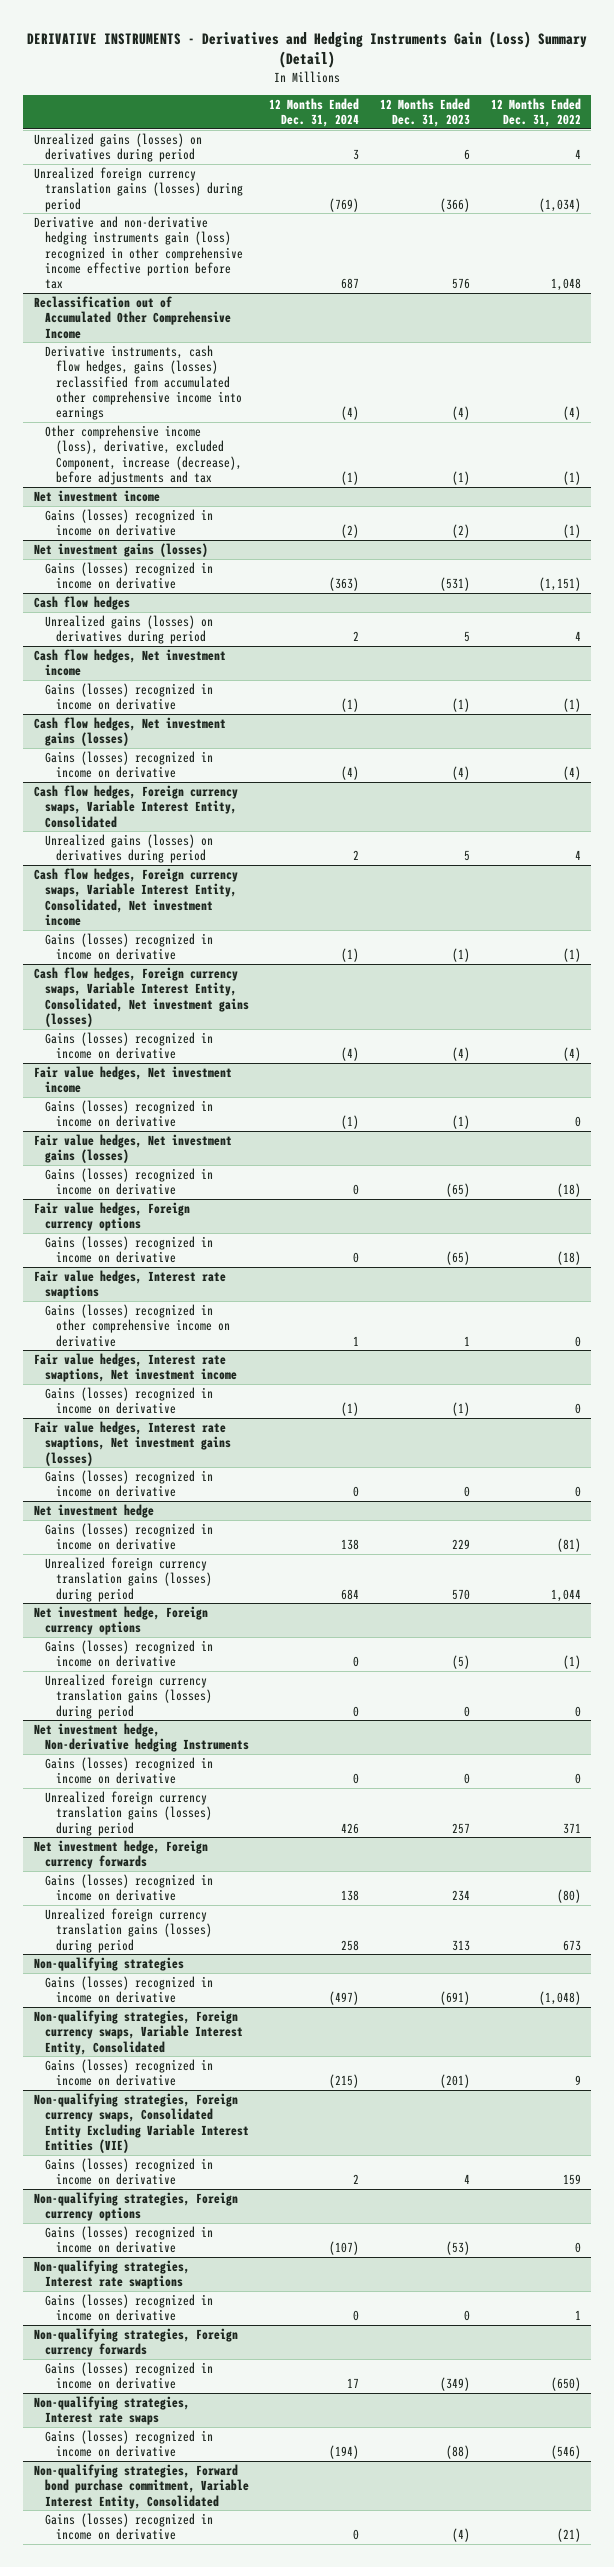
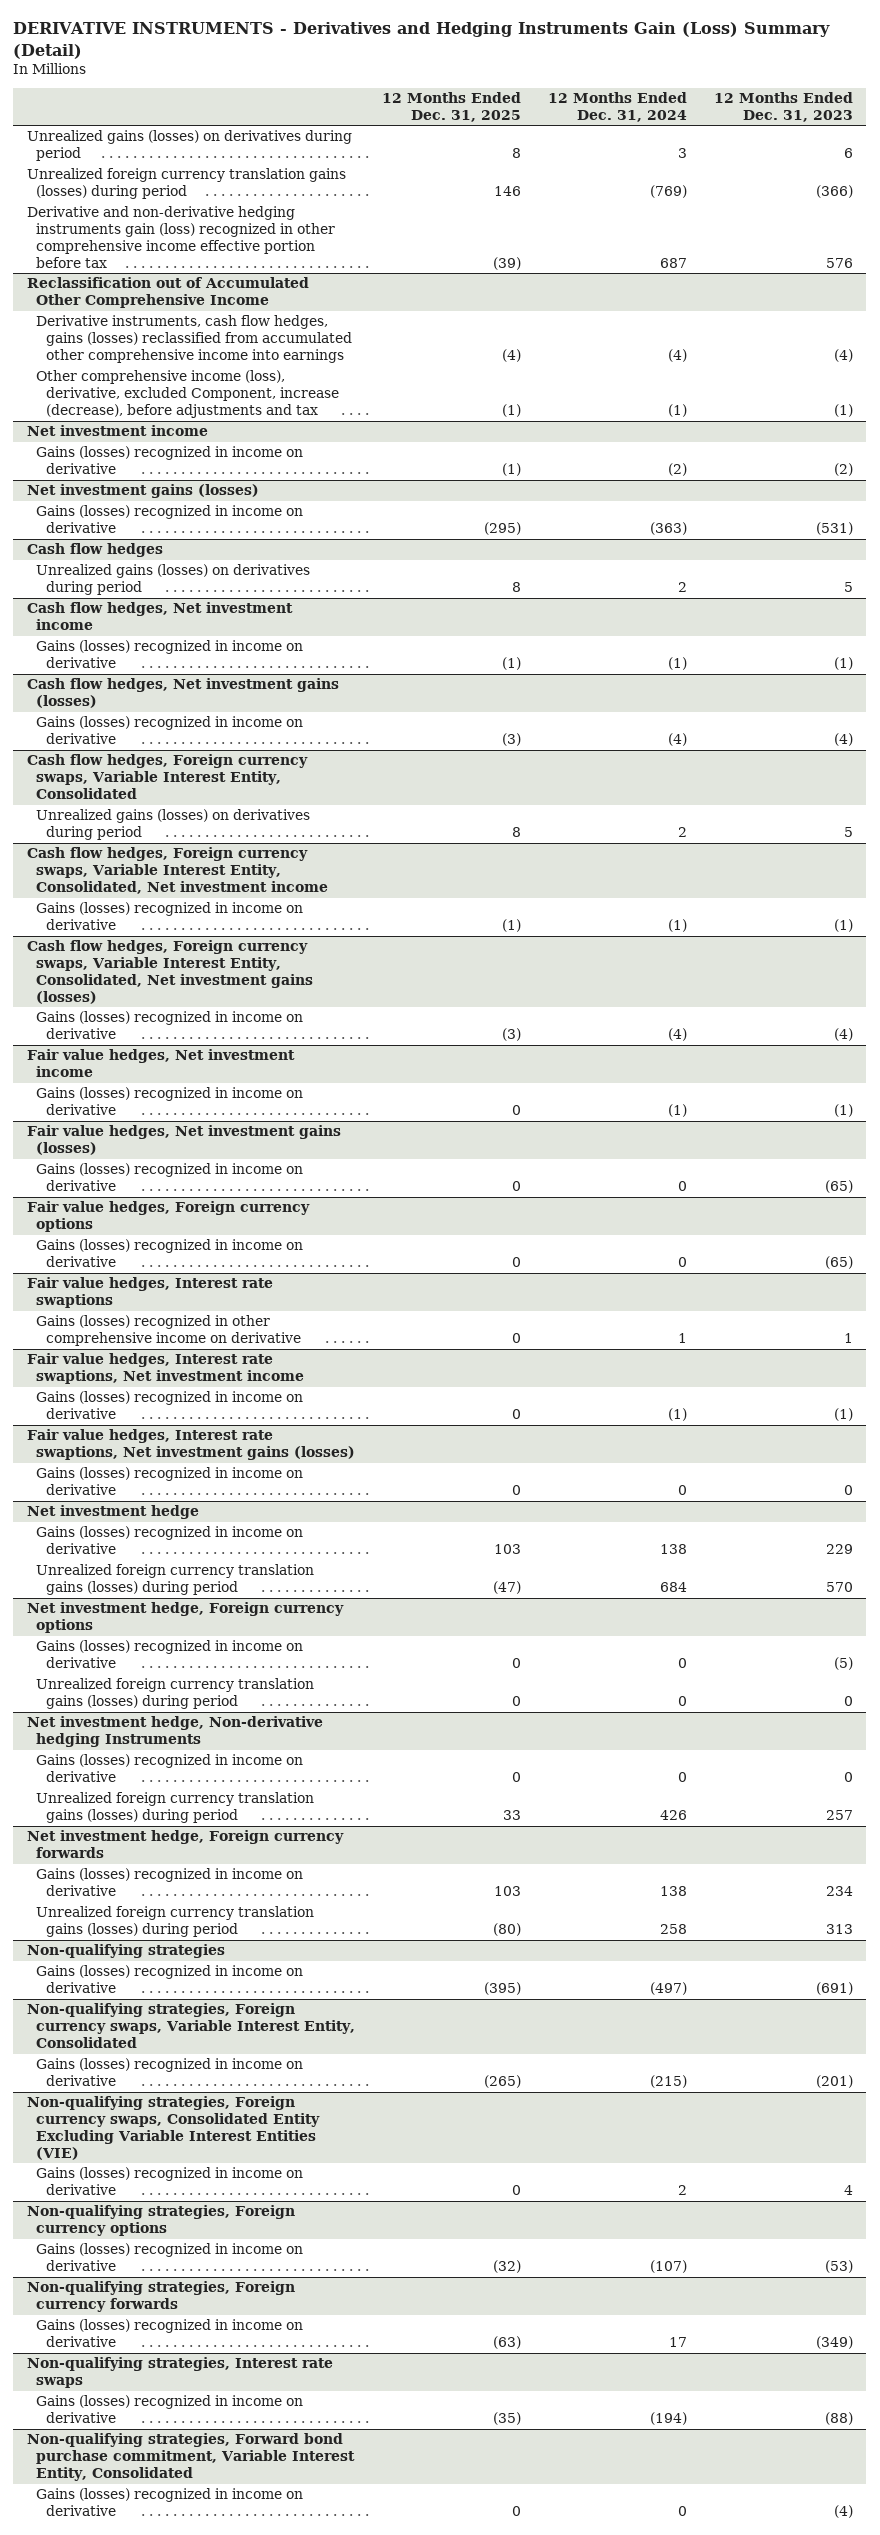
- | 12 Months Ended Dec. 31, 2024 | 12 Months Ended Dec. 31, 2023 | 12 Months Ended Dec. 31, 2022
+ | 12 Months Ended Dec. 31, 2025 | 12 Months Ended Dec. 31, 2024 | 12 Months Ended Dec. 31, 2023
- Non-qualifying strategies, Interest rate swaptions
- Gains (losses) recognized in income on derivative | 0 | 0 | 1

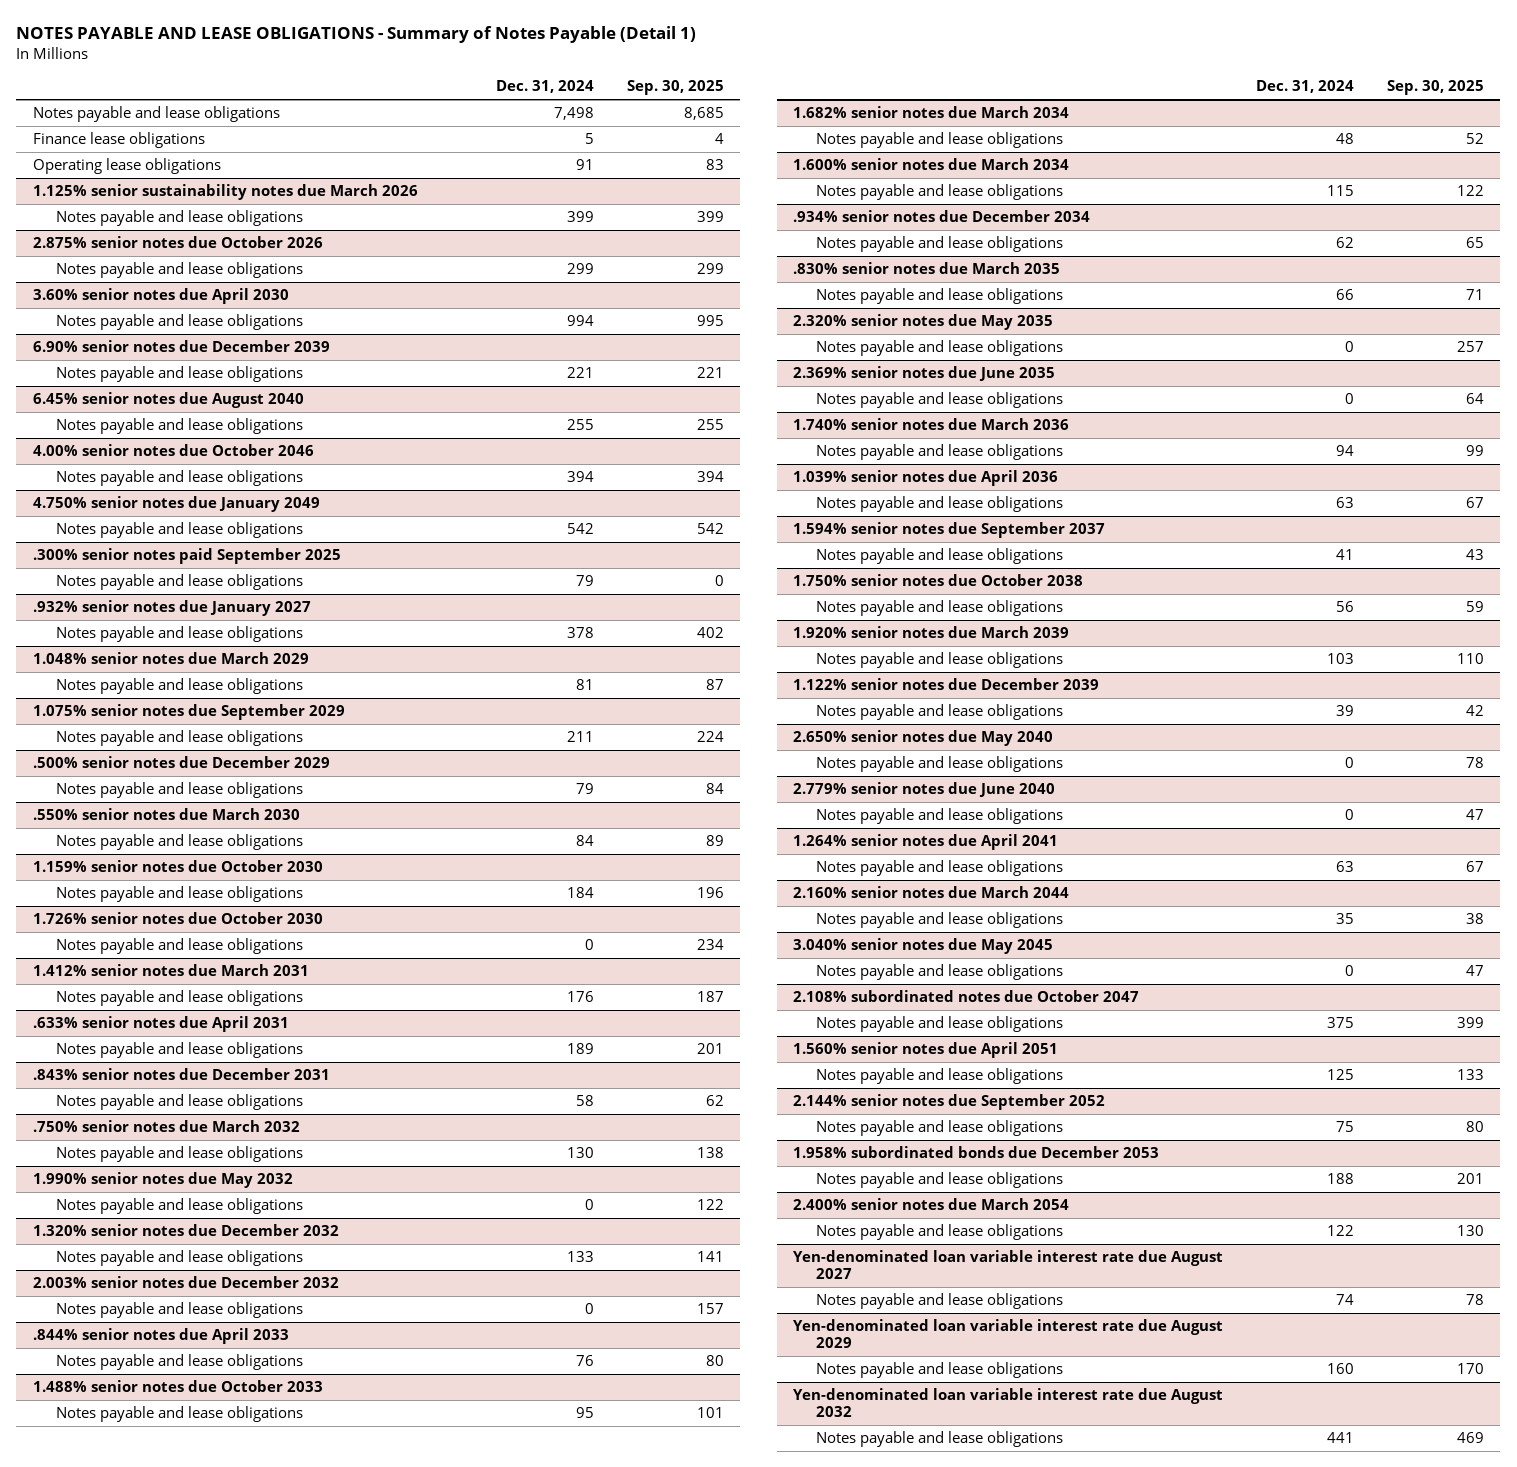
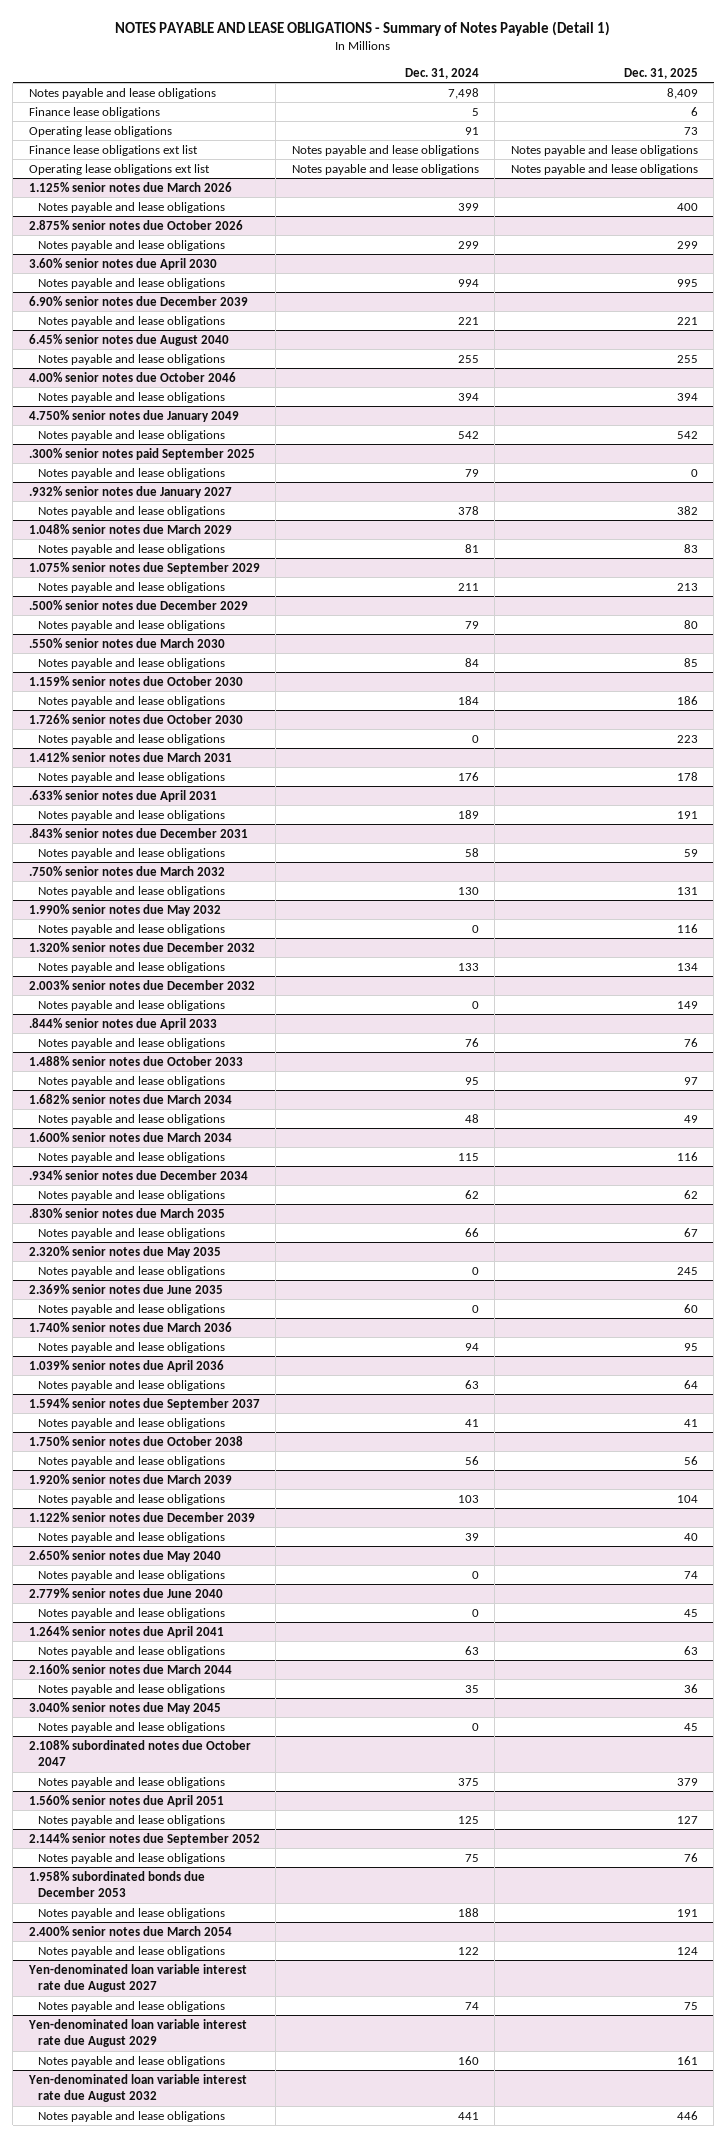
- | Dec. 31, 2024 | Sep. 30, 2025
+ | Dec. 31, 2024 | Dec. 31, 2025
- 1.125% senior sustainability notes due March 2026
+ Finance lease obligations ext list | Notes payable and lease obligations | Notes payable and lease obligations
+ Operating lease obligations ext list | Notes payable and lease obligations | Notes payable and lease obligations
+ 1.125% senior notes due March 2026

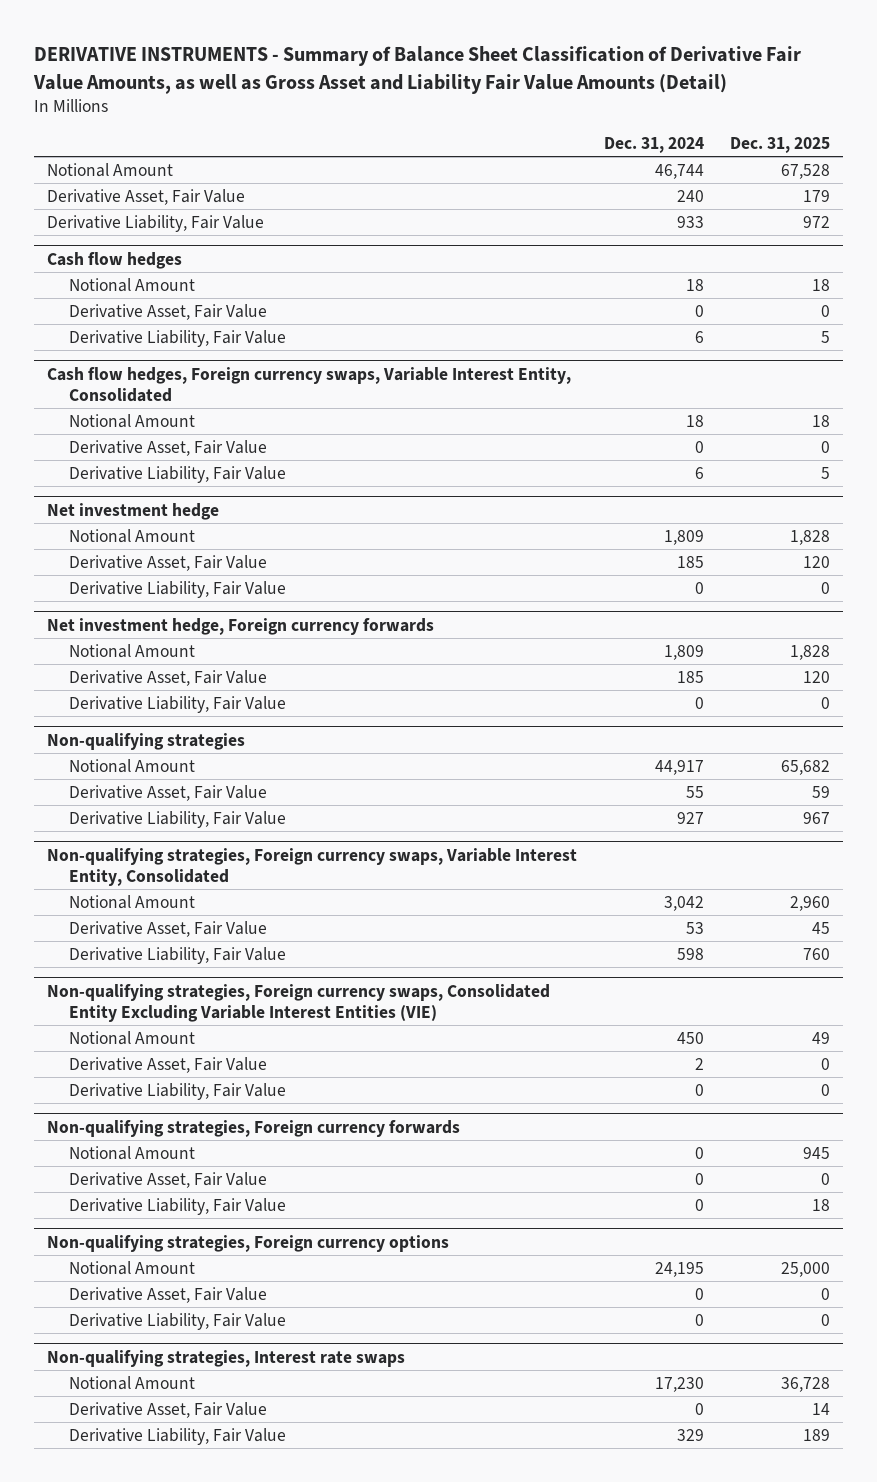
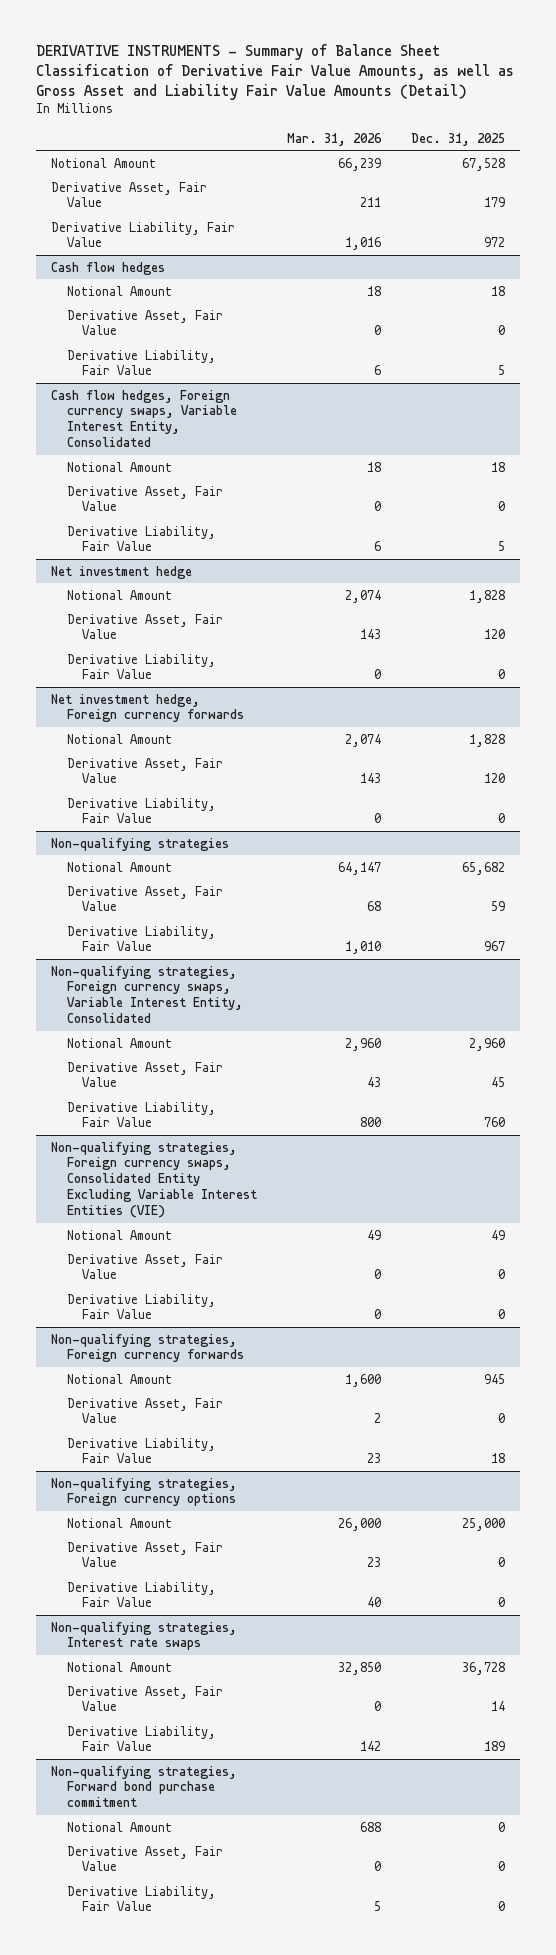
- | Dec. 31, 2024 | Dec. 31, 2025
+ | Mar. 31, 2026 | Dec. 31, 2025
+ Non-qualifying strategies, Forward bond purchase commitment
+ Notional Amount | 688 | 0
+ Derivative Asset, Fair Value | 0 | 0
+ Derivative Liability, Fair Value | 5 | 0

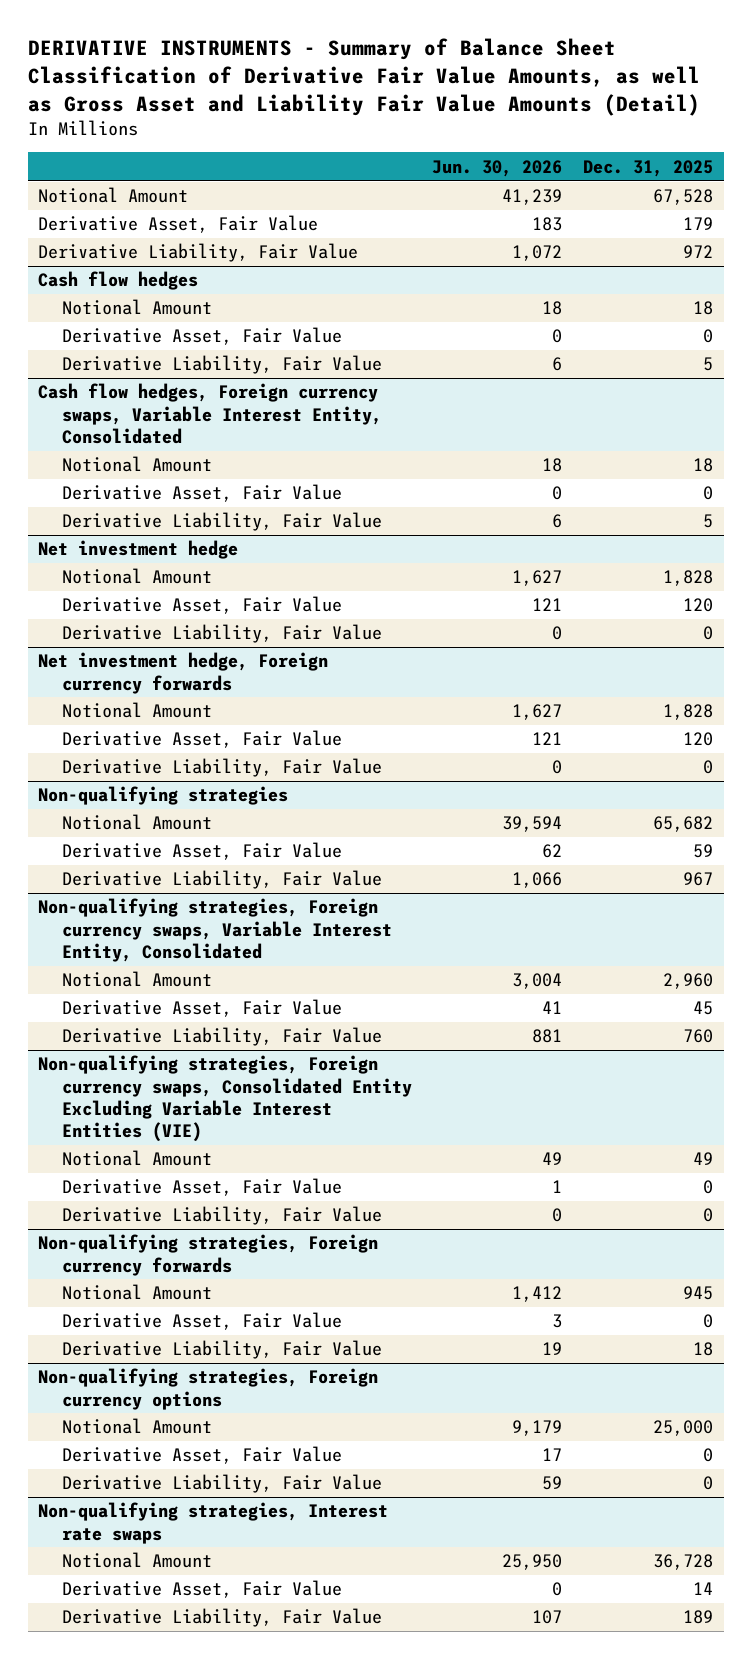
- | Mar. 31, 2026 | Dec. 31, 2025
+ | Jun. 30, 2026 | Dec. 31, 2025
- Non-qualifying strategies, Forward bond purchase commitment
- Notional Amount | 688 | 0
- Derivative Asset, Fair Value | 0 | 0
- Derivative Liability, Fair Value | 5 | 0

